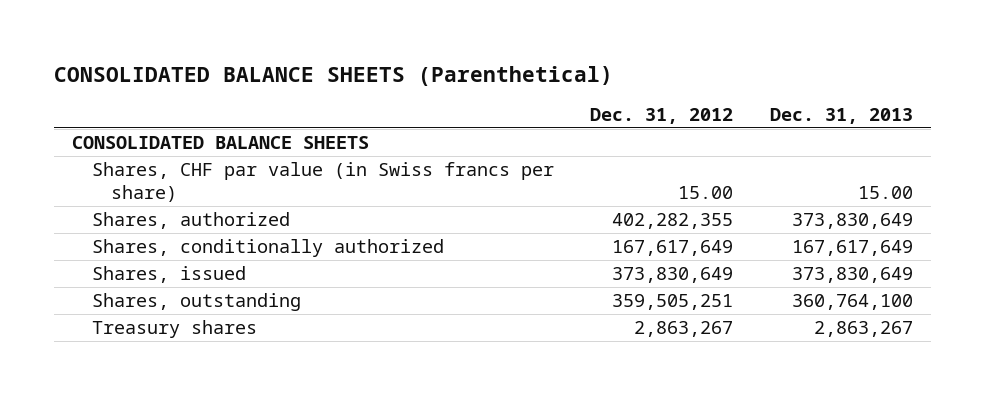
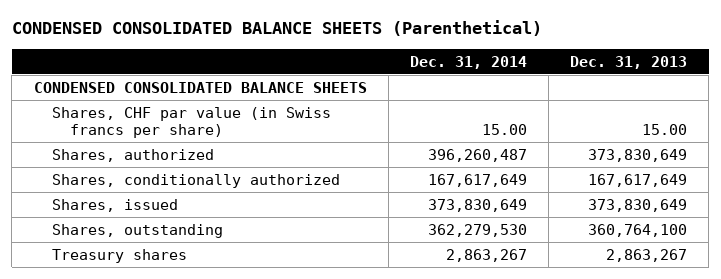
- CONSOLIDATED BALANCE SHEETS (Parenthetical)
+ CONDENSED CONSOLIDATED BALANCE SHEETS (Parenthetical)
- | Dec. 31, 2012 | Dec. 31, 2013
+ | Dec. 31, 2014 | Dec. 31, 2013
- CONSOLIDATED BALANCE SHEETS
+ CONDENSED CONSOLIDATED BALANCE SHEETS

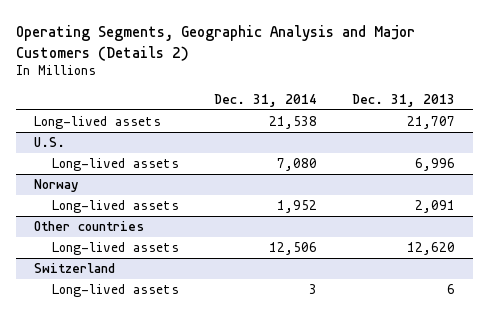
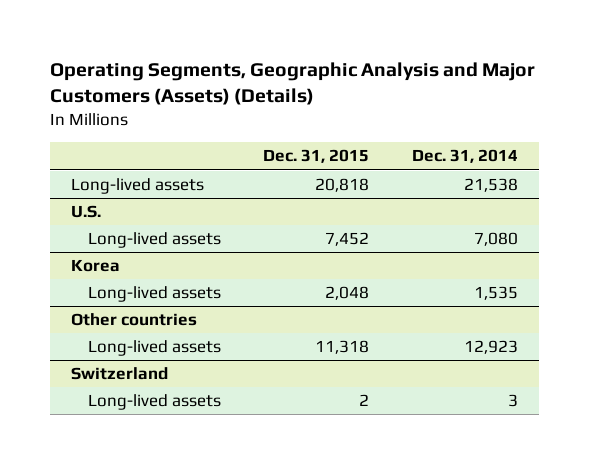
- Operating Segments, Geographic Analysis and Major Customers (Details 2)
+ Operating Segments, Geographic Analysis and Major Customers (Assets) (Details)
- | Dec. 31, 2014 | Dec. 31, 2013
+ | Dec. 31, 2015 | Dec. 31, 2014
- Norway
- Long-lived assets | 1,952 | 2,091
+ Korea
+ Long-lived assets | 2,048 | 1,535
@ Other countries
- Long-lived assets | 12,506 | 12,620
+ Long-lived assets | 11,318 | 12,923

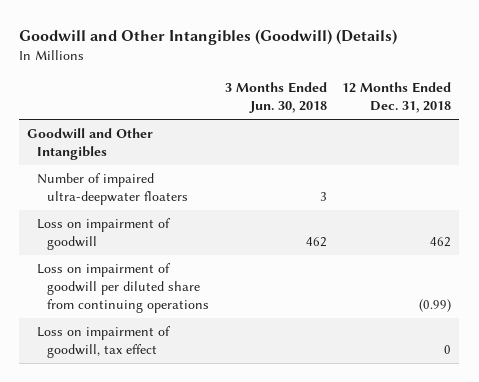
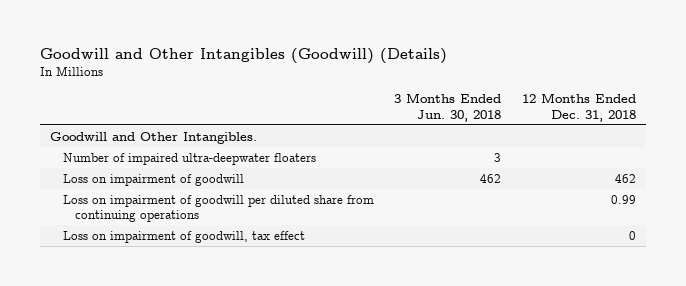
- Goodwill and Other Intangibles
+ Goodwill and Other Intangibles.
- Loss on impairment of goodwill per diluted share from continuing operations | | (0.99)
+ Loss on impairment of goodwill per diluted share from continuing operations | | 0.99

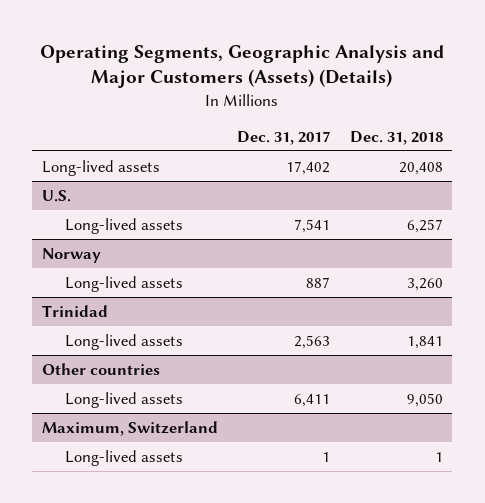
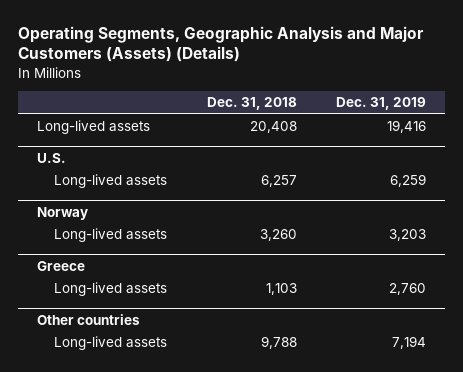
- | Dec. 31, 2017 | Dec. 31, 2018
+ | Dec. 31, 2018 | Dec. 31, 2019
- Trinidad
- Long-lived assets | 2,563 | 1,841
+ Greece
+ Long-lived assets | 1,103 | 2,760
@ Other countries
- Long-lived assets | 6,411 | 9,050
- Maximum, Switzerland
- Long-lived assets | 1 | 1
@ Other countries
+ Long-lived assets | 9,788 | 7,194

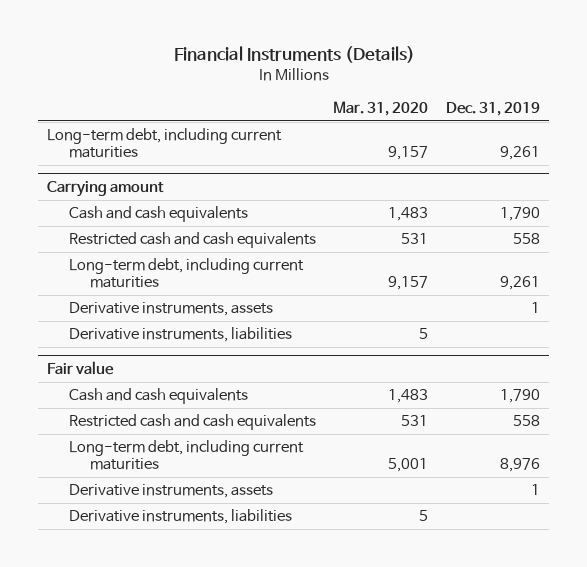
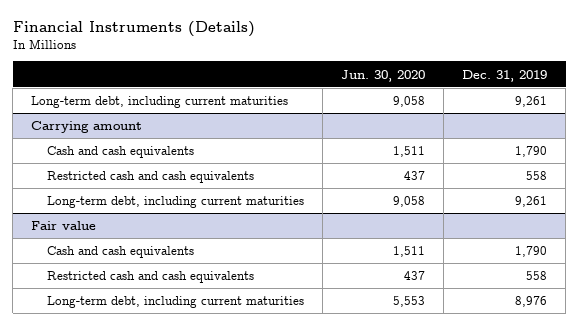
- | Mar. 31, 2020 | Dec. 31, 2019
+ | Jun. 30, 2020 | Dec. 31, 2019
@ Carrying amount
- Derivative instruments, assets | | 1
- Derivative instruments, liabilities | 5 |
@ Fair value
- Derivative instruments, assets | | 1
- Derivative instruments, liabilities | 5 |

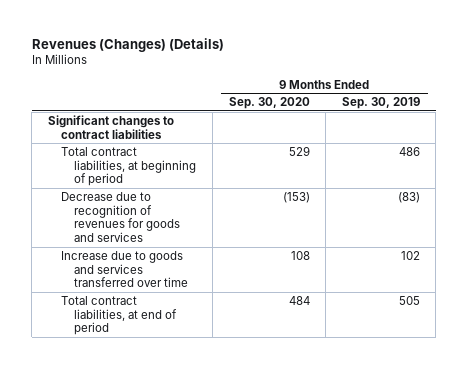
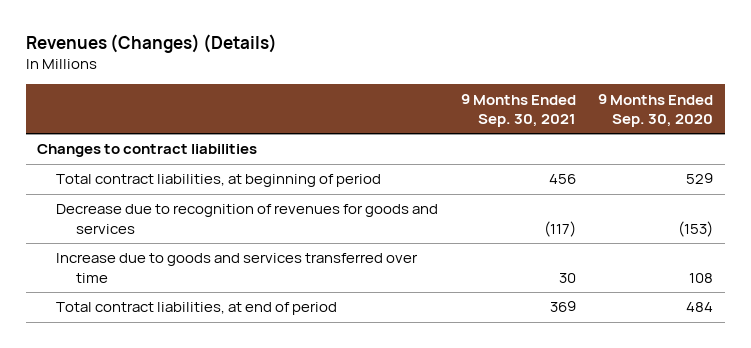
- | 9 Months Ended Sep. 30, 2020 | 9 Months Ended Sep. 30, 2019
+ | 9 Months Ended Sep. 30, 2021 | 9 Months Ended Sep. 30, 2020
- Significant changes to contract liabilities
+ Changes to contract liabilities

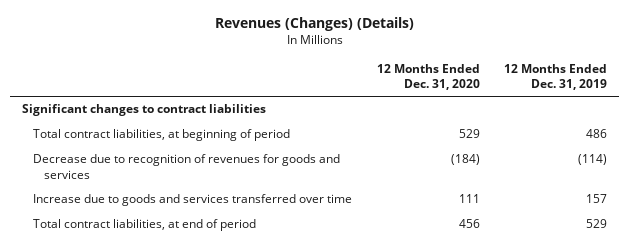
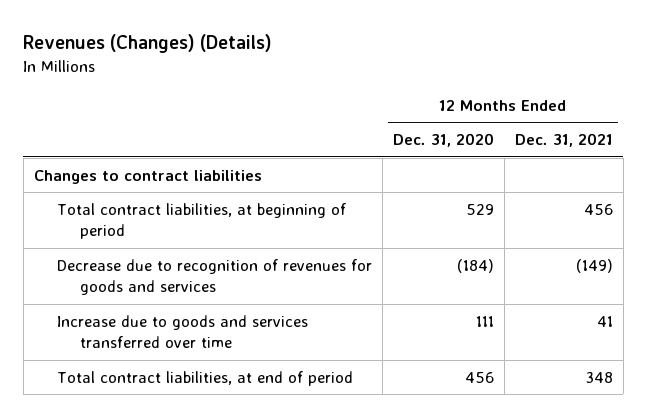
- | 12 Months Ended Dec. 31, 2020 | 12 Months Ended Dec. 31, 2019
+ | 12 Months Ended Dec. 31, 2020 | 12 Months Ended Dec. 31, 2021
- Significant changes to contract liabilities
+ Changes to contract liabilities

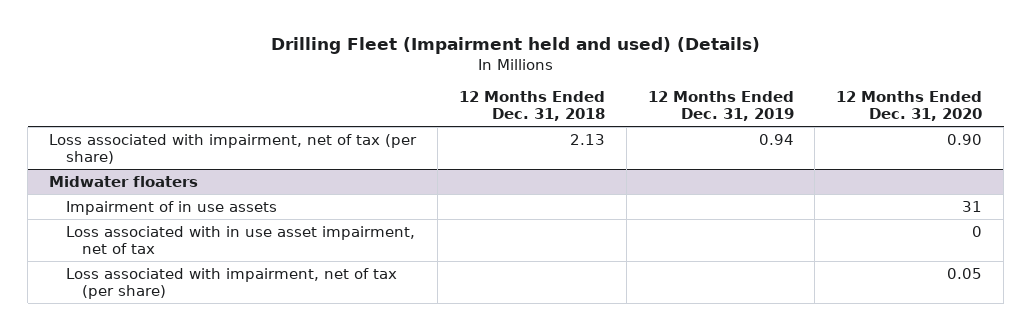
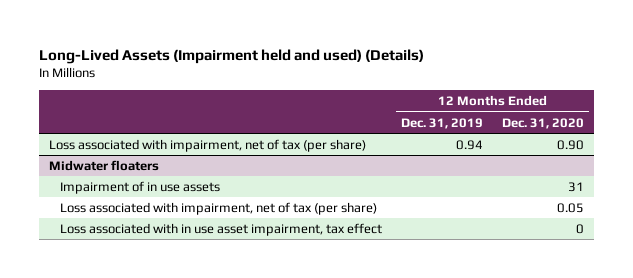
- Drilling Fleet (Impairment held and used) (Details)
+ Long-Lived Assets (Impairment held and used) (Details)
- | 12 Months Ended Dec. 31, 2018 | 12 Months Ended Dec. 31, 2019 | 12 Months Ended Dec. 31, 2020
+ | 12 Months Ended Dec. 31, 2019 | 12 Months Ended Dec. 31, 2020
@ Midwater floaters
- Loss associated with in use asset impairment, net of tax | | | 0
+ Loss associated with in use asset impairment, tax effect | | 0

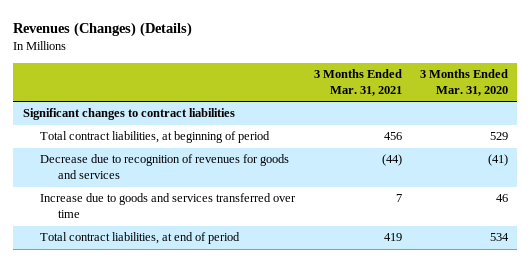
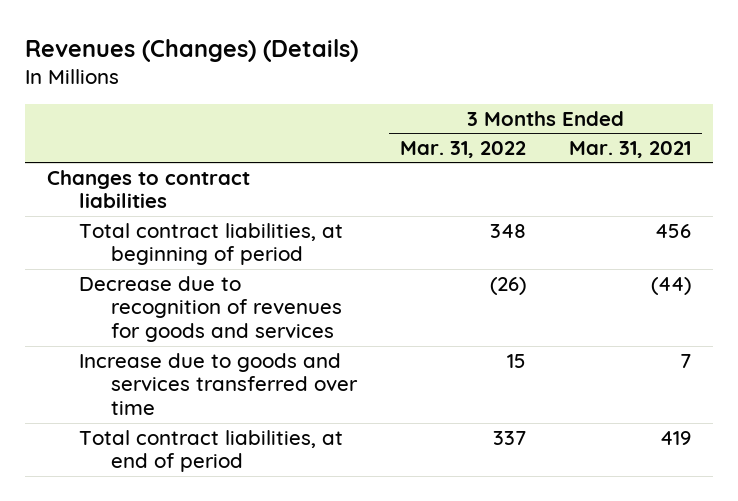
- | 3 Months Ended Mar. 31, 2021 | 3 Months Ended Mar. 31, 2020
+ | 3 Months Ended Mar. 31, 2022 | 3 Months Ended Mar. 31, 2021
- Significant changes to contract liabilities
+ Changes to contract liabilities

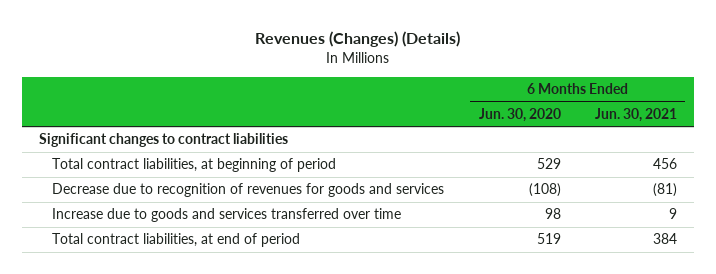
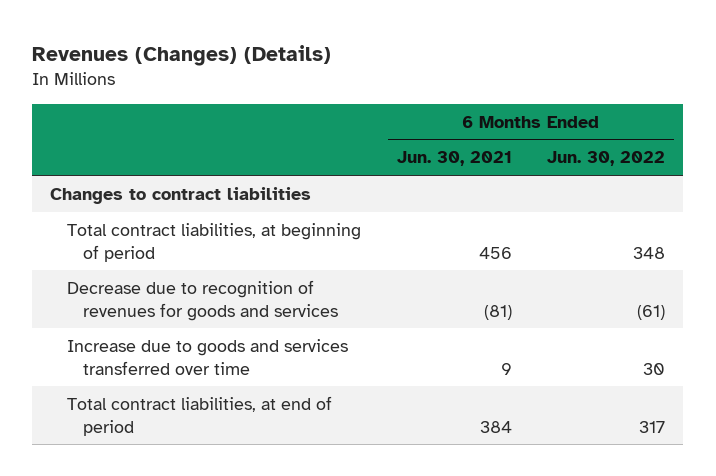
- | 6 Months Ended Jun. 30, 2020 | 6 Months Ended Jun. 30, 2021
+ | 6 Months Ended Jun. 30, 2021 | 6 Months Ended Jun. 30, 2022
- Significant changes to contract liabilities
+ Changes to contract liabilities

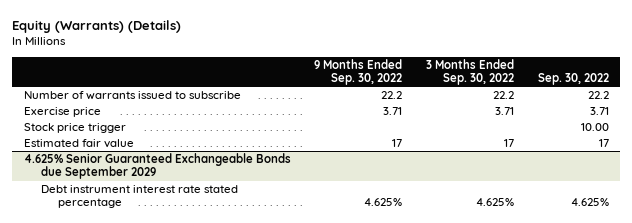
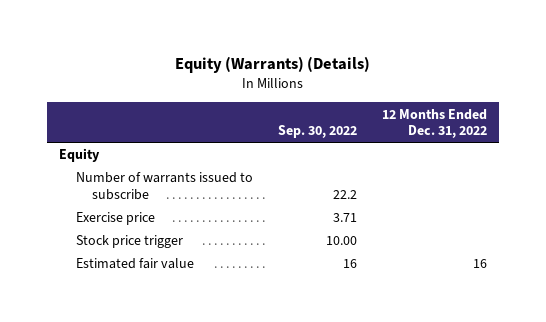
- | 9 Months Ended Sep. 30, 2022 | 3 Months Ended Sep. 30, 2022 | Sep. 30, 2022
+ | Sep. 30, 2022 | 12 Months Ended Dec. 31, 2022
+ Equity
- Estimated fair value | 17 | 17 | 17
- 4.625% Senior Guaranteed Exchangeable Bonds due September 2029
- Debt instrument interest rate stated percentage | 4.625% | 4.625% | 4.625%
+ Estimated fair value | 16 | 16

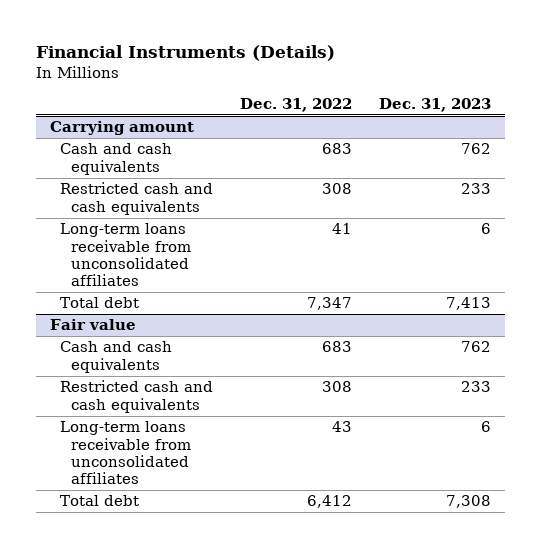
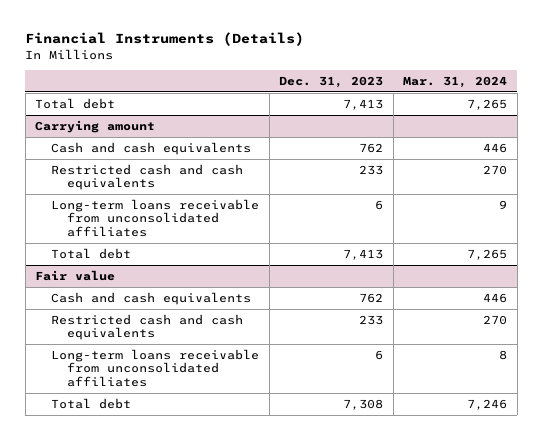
- | Dec. 31, 2022 | Dec. 31, 2023
+ | Dec. 31, 2023 | Mar. 31, 2024
+ Total debt | 7,413 | 7,265

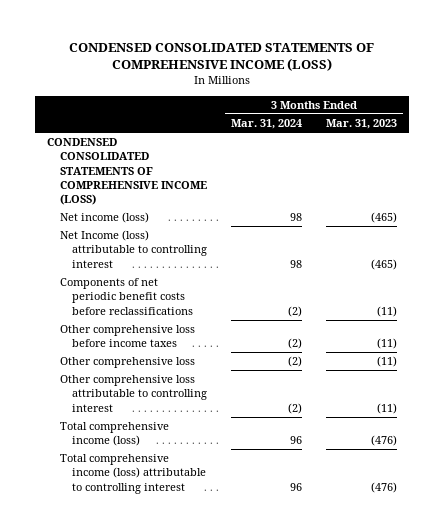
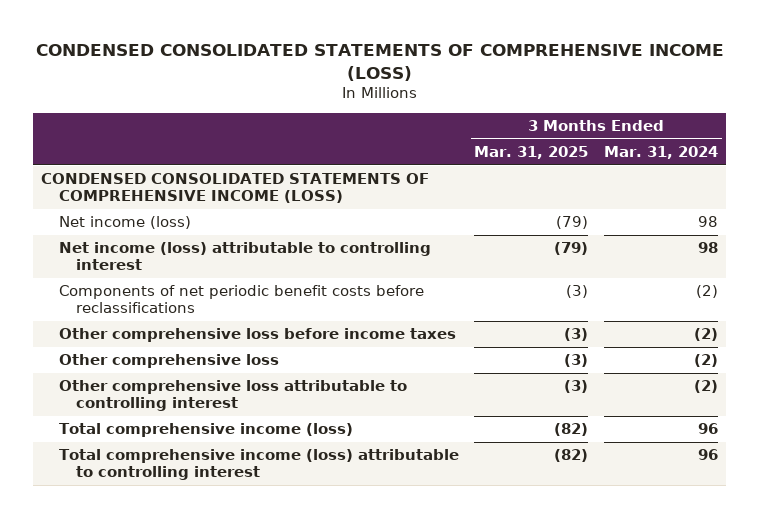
- | 3 Months Ended Mar. 31, 2024 | 3 Months Ended Mar. 31, 2023
+ | 3 Months Ended Mar. 31, 2025 | 3 Months Ended Mar. 31, 2024
- Net Income (loss) attributable to controlling interest | 98 | (465)
+ Net income (loss) attributable to controlling interest | (79) | 98

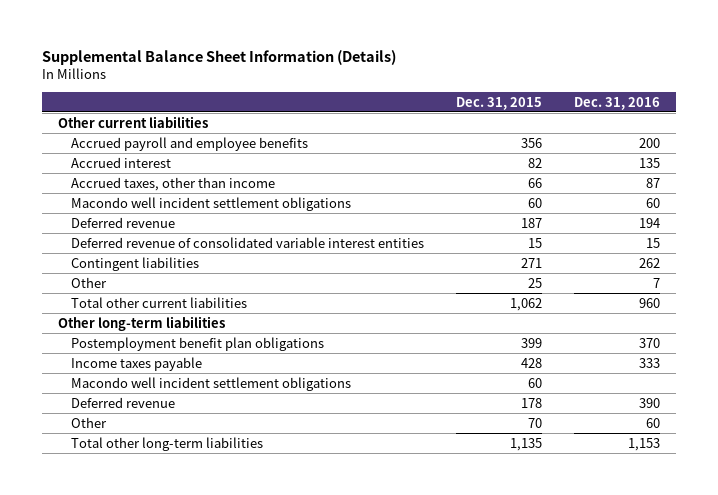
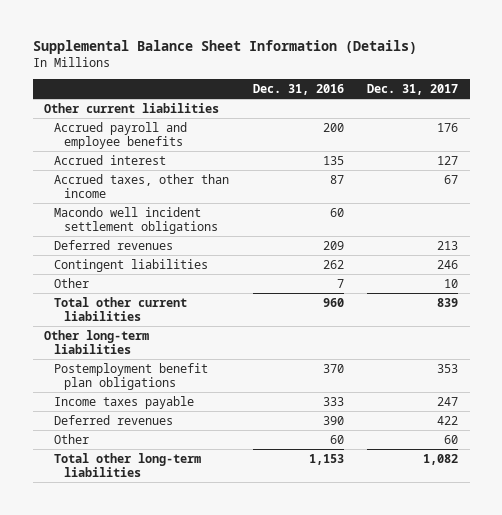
- | Dec. 31, 2015 | Dec. 31, 2016
+ | Dec. 31, 2016 | Dec. 31, 2017
- Deferred revenue | 187 | 194
- Deferred revenue of consolidated variable interest entities | 15 | 15
+ Deferred revenues | 209 | 213
- Macondo well incident settlement obligations | 60 |
- Deferred revenue | 178 | 390
+ Deferred revenues | 390 | 422

